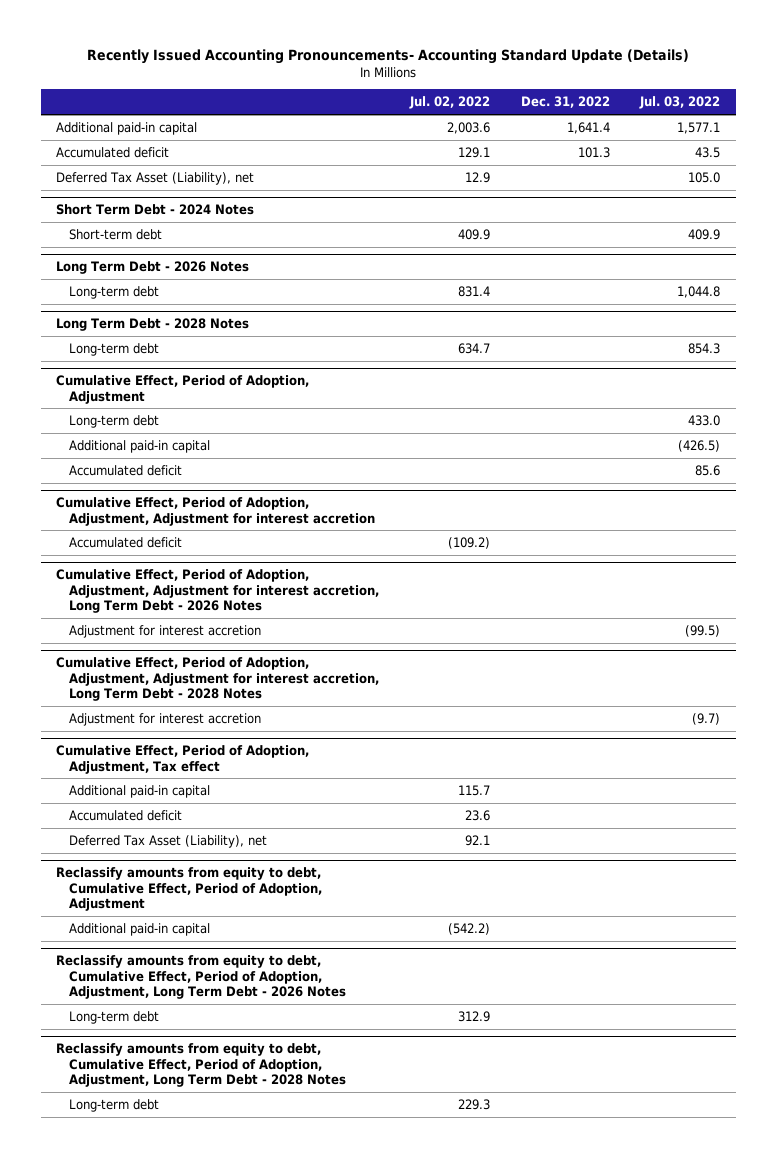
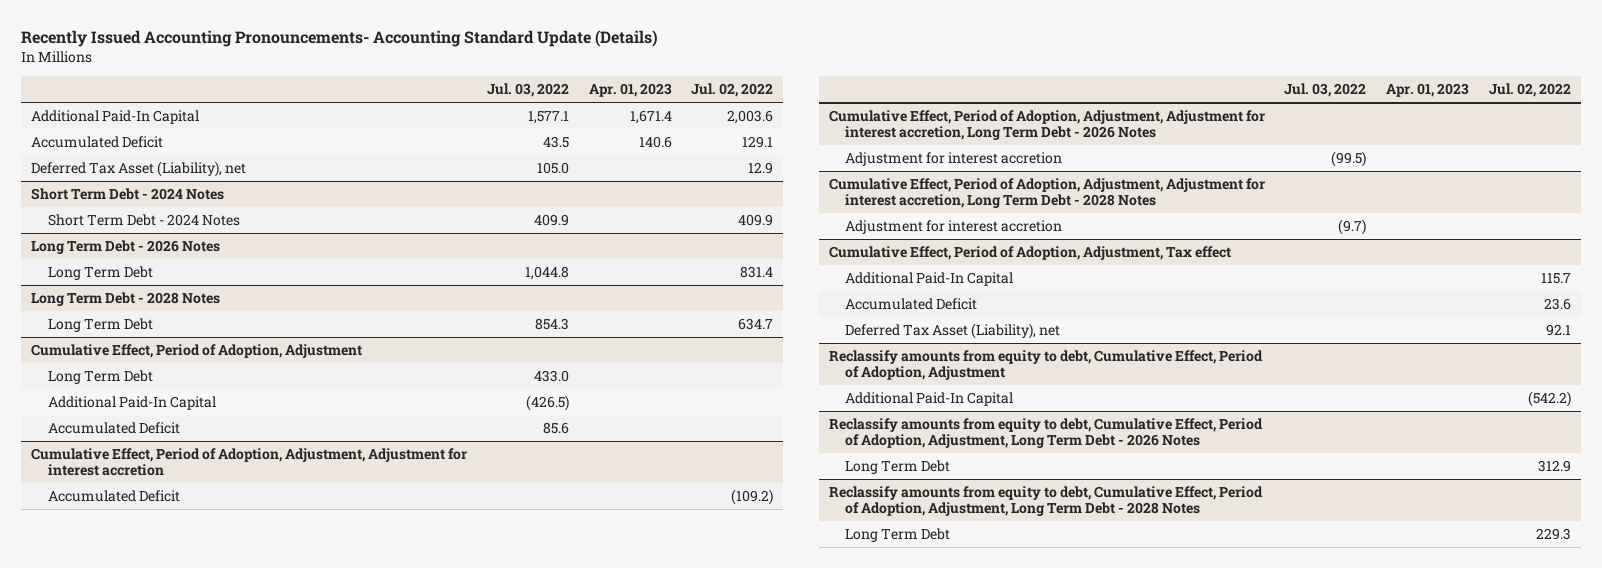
- | Jul. 02, 2022 | Dec. 31, 2022 | Jul. 03, 2022
+ | Jul. 03, 2022 | Apr. 01, 2023 | Jul. 02, 2022
- Additional paid-in capital | 2,003.6 | 1,641.4 | 1,577.1
- Accumulated deficit | 129.1 | 101.3 | 43.5
+ Additional Paid-In Capital | 1,577.1 | 1,671.4 | 2,003.6
+ Accumulated Deficit | 43.5 | 140.6 | 129.1
@ Short Term Debt - 2024 Notes
- Short-term debt | 409.9 | | 409.9
+ Short Term Debt - 2024 Notes | 409.9 | | 409.9
@ Long Term Debt - 2026 Notes
- Long-term debt | 831.4 | | 1,044.8
+ Long Term Debt | 1,044.8 | | 831.4
@ Long Term Debt - 2028 Notes
- Long-term debt | 634.7 | | 854.3
+ Long Term Debt | 854.3 | | 634.7
@ Cumulative Effect, Period of Adoption, Adjustment
- Long-term debt | | | 433.0
- Additional paid-in capital | | | (426.5)
- Accumulated deficit | | | 85.6
+ Long Term Debt | 433.0 | |
+ Additional Paid-In Capital | (426.5) | |
+ Accumulated Deficit | 85.6 | |
@ Cumulative Effect, Period of Adoption, Adjustment, Adjustment for interest accretion
- Accumulated deficit | (109.2) | |
+ Accumulated Deficit | | | (109.2)
@ Cumulative Effect, Period of Adoption, Adjustment, Tax effect
- Additional paid-in capital | 115.7 | |
- Accumulated deficit | 23.6 | |
+ Additional Paid-In Capital | | | 115.7
+ Accumulated Deficit | | | 23.6
@ Reclassify amounts from equity to debt, Cumulative Effect, Period of Adoption, Adjustment
- Additional paid-in capital | (542.2) | |
+ Additional Paid-In Capital | | | (542.2)
@ Reclassify amounts from equity to debt, Cumulative Effect, Period of Adoption, Adjustment, Long Term Debt - 2026 Notes
- Long-term debt | 312.9 | |
+ Long Term Debt | | | 312.9
@ Reclassify amounts from equity to debt, Cumulative Effect, Period of Adoption, Adjustment, Long Term Debt - 2028 Notes
- Long-term debt | 229.3 | |
+ Long Term Debt | | | 229.3

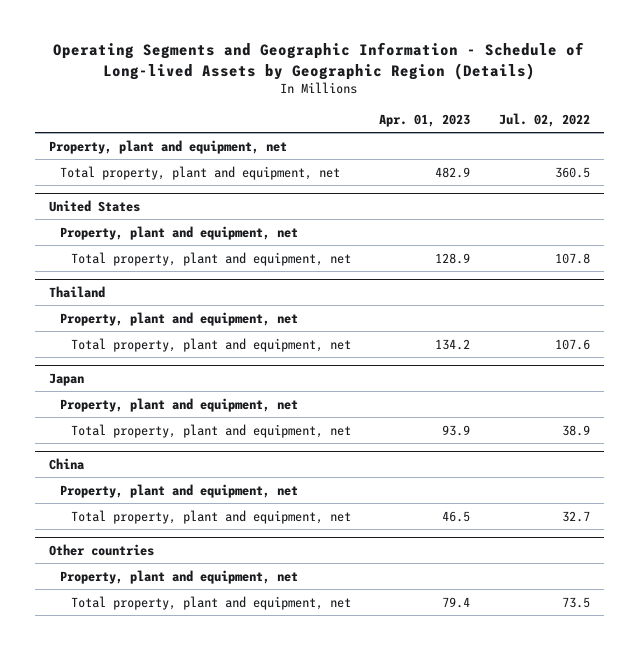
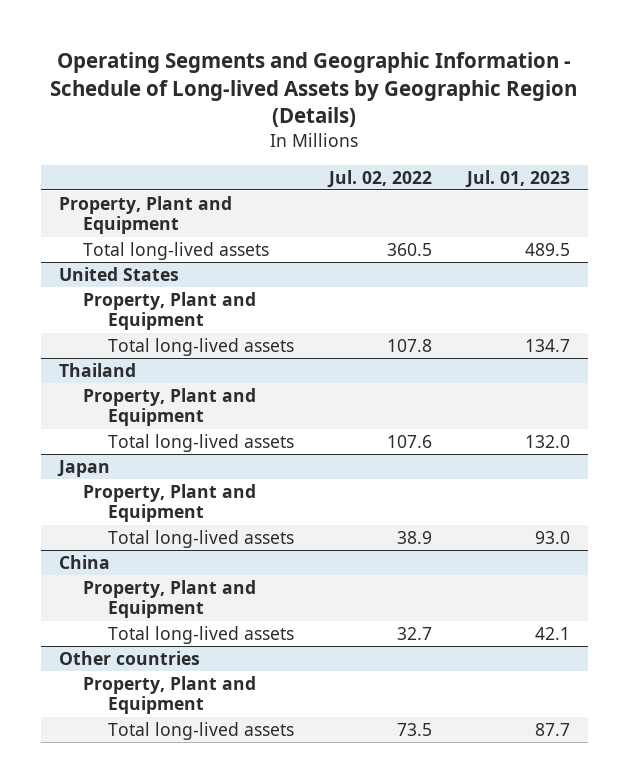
- | Apr. 01, 2023 | Jul. 02, 2022
+ | Jul. 02, 2022 | Jul. 01, 2023
- Property, plant and equipment, net
- Total property, plant and equipment, net | 482.9 | 360.5
+ Property, Plant and Equipment
+ Total long-lived assets | 360.5 | 489.5
@ United States
- Property, plant and equipment, net
- Total property, plant and equipment, net | 128.9 | 107.8
+ Property, Plant and Equipment
+ Total long-lived assets | 107.8 | 134.7
@ Thailand
- Property, plant and equipment, net
- Total property, plant and equipment, net | 134.2 | 107.6
+ Property, Plant and Equipment
+ Total long-lived assets | 107.6 | 132.0
@ Japan
- Property, plant and equipment, net
- Total property, plant and equipment, net | 93.9 | 38.9
+ Property, Plant and Equipment
+ Total long-lived assets | 38.9 | 93.0
@ China
- Property, plant and equipment, net
- Total property, plant and equipment, net | 46.5 | 32.7
+ Property, Plant and Equipment
+ Total long-lived assets | 32.7 | 42.1
@ Other countries
- Property, plant and equipment, net
- Total property, plant and equipment, net | 79.4 | 73.5
+ Property, Plant and Equipment
+ Total long-lived assets | 73.5 | 87.7

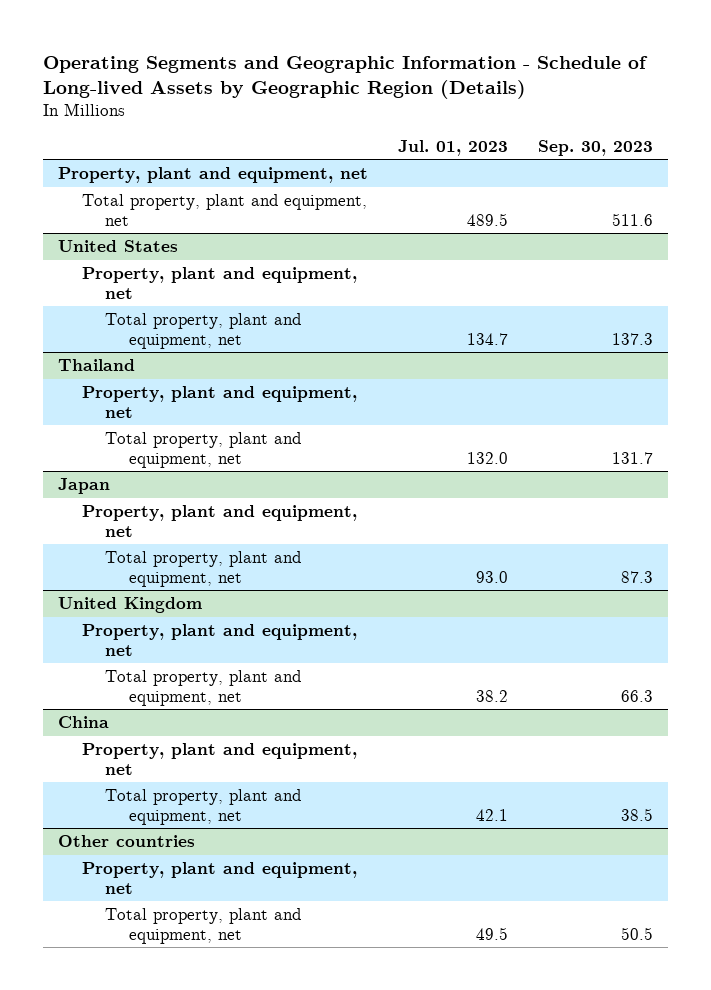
- | Jul. 02, 2022 | Jul. 01, 2023
+ | Jul. 01, 2023 | Sep. 30, 2023
- Property, Plant and Equipment
- Total long-lived assets | 360.5 | 489.5
+ Property, plant and equipment, net
+ Total property, plant and equipment, net | 489.5 | 511.6
@ United States
- Property, Plant and Equipment
- Total long-lived assets | 107.8 | 134.7
+ Property, plant and equipment, net
+ Total property, plant and equipment, net | 134.7 | 137.3
@ Thailand
- Property, Plant and Equipment
- Total long-lived assets | 107.6 | 132.0
+ Property, plant and equipment, net
+ Total property, plant and equipment, net | 132.0 | 131.7
@ Japan
- Property, Plant and Equipment
- Total long-lived assets | 38.9 | 93.0
+ Property, plant and equipment, net
+ Total property, plant and equipment, net | 93.0 | 87.3
+ United Kingdom
+ Property, plant and equipment, net
+ Total property, plant and equipment, net | 38.2 | 66.3
@ China
- Property, Plant and Equipment
- Total long-lived assets | 32.7 | 42.1
+ Property, plant and equipment, net
+ Total property, plant and equipment, net | 42.1 | 38.5
@ Other countries
- Property, Plant and Equipment
- Total long-lived assets | 73.5 | 87.7
+ Property, plant and equipment, net
+ Total property, plant and equipment, net | 49.5 | 50.5

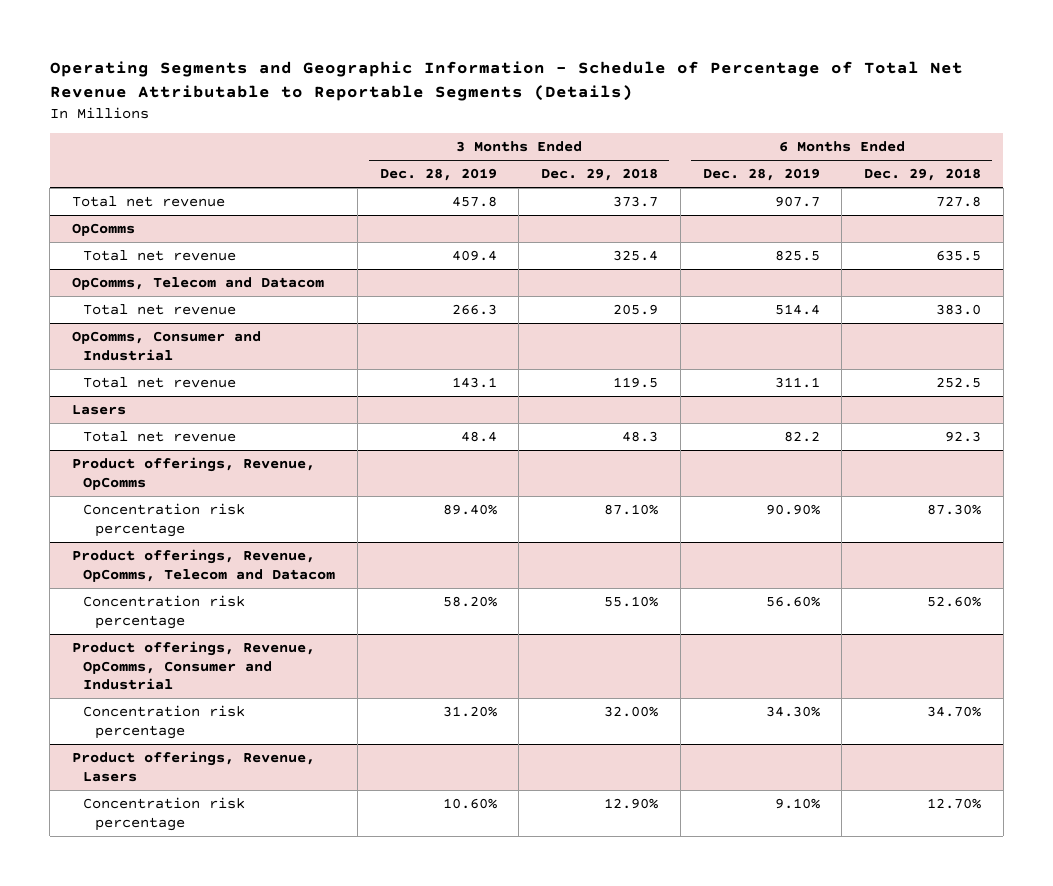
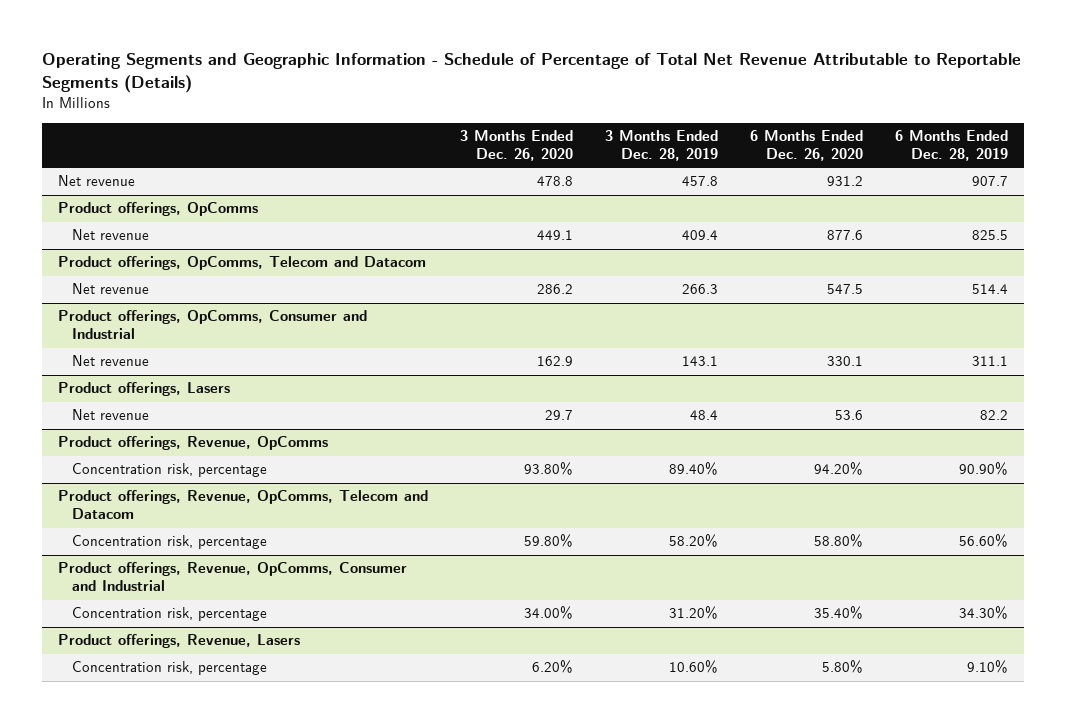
- | 3 Months Ended Dec. 28, 2019 | 3 Months Ended Dec. 29, 2018 | 6 Months Ended Dec. 28, 2019 | 6 Months Ended Dec. 29, 2018
+ | 3 Months Ended Dec. 26, 2020 | 3 Months Ended Dec. 28, 2019 | 6 Months Ended Dec. 26, 2020 | 6 Months Ended Dec. 28, 2019
- Total net revenue | 457.8 | 373.7 | 907.7 | 727.8
- OpComms
- Total net revenue | 409.4 | 325.4 | 825.5 | 635.5
- OpComms, Telecom and Datacom
- Total net revenue | 266.3 | 205.9 | 514.4 | 383.0
- OpComms, Consumer and Industrial
- Total net revenue | 143.1 | 119.5 | 311.1 | 252.5
- Lasers
- Total net revenue | 48.4 | 48.3 | 82.2 | 92.3
+ Net revenue | 478.8 | 457.8 | 931.2 | 907.7
+ Product offerings, OpComms
+ Net revenue | 449.1 | 409.4 | 877.6 | 825.5
+ Product offerings, OpComms, Telecom and Datacom
+ Net revenue | 286.2 | 266.3 | 547.5 | 514.4
+ Product offerings, OpComms, Consumer and Industrial
+ Net revenue | 162.9 | 143.1 | 330.1 | 311.1
+ Product offerings, Lasers
+ Net revenue | 29.7 | 48.4 | 53.6 | 82.2
@ Product offerings, Revenue, OpComms
- Concentration risk percentage | 89.40% | 87.10% | 90.90% | 87.30%
+ Concentration risk, percentage | 93.80% | 89.40% | 94.20% | 90.90%
@ Product offerings, Revenue, OpComms, Telecom and Datacom
- Concentration risk percentage | 58.20% | 55.10% | 56.60% | 52.60%
+ Concentration risk, percentage | 59.80% | 58.20% | 58.80% | 56.60%
@ Product offerings, Revenue, OpComms, Consumer and Industrial
- Concentration risk percentage | 31.20% | 32.00% | 34.30% | 34.70%
+ Concentration risk, percentage | 34.00% | 31.20% | 35.40% | 34.30%
@ Product offerings, Revenue, Lasers
- Concentration risk percentage | 10.60% | 12.90% | 9.10% | 12.70%
+ Concentration risk, percentage | 6.20% | 10.60% | 5.80% | 9.10%

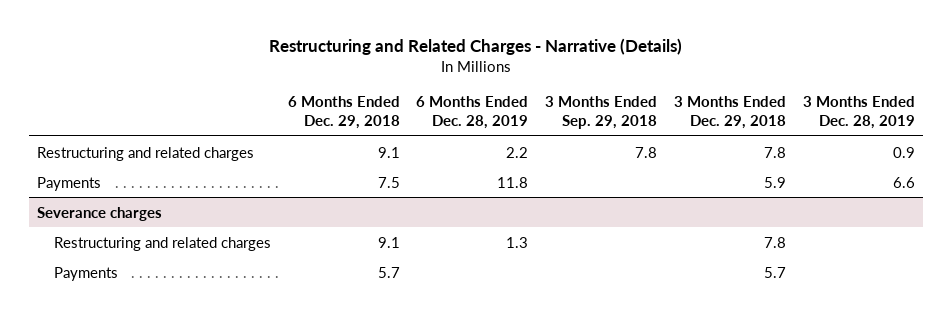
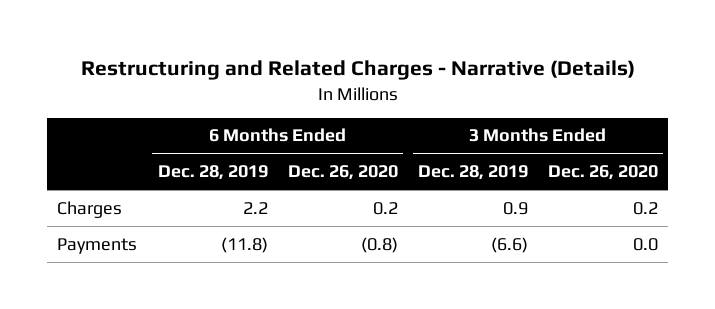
- | 6 Months Ended Dec. 29, 2018 | 6 Months Ended Dec. 28, 2019 | 3 Months Ended Sep. 29, 2018 | 3 Months Ended Dec. 29, 2018 | 3 Months Ended Dec. 28, 2019
+ | 6 Months Ended Dec. 28, 2019 | 6 Months Ended Dec. 26, 2020 | 3 Months Ended Dec. 28, 2019 | 3 Months Ended Dec. 26, 2020
- Restructuring and related charges | 9.1 | 2.2 | 7.8 | 7.8 | 0.9
- Payments | 7.5 | 11.8 | | 5.9 | 6.6
- Severance charges
- Restructuring and related charges | 9.1 | 1.3 | | 7.8 |
- Payments | 5.7 | | | 5.7 |
+ Charges | 2.2 | 0.2 | 0.9 | 0.2
+ Payments | (11.8) | (0.8) | (6.6) | 0.0

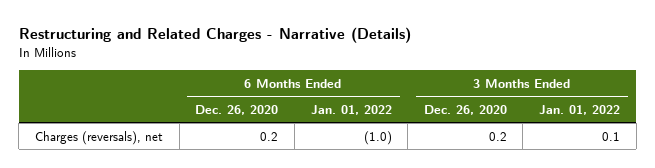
- | 6 Months Ended Dec. 28, 2019 | 6 Months Ended Dec. 26, 2020 | 3 Months Ended Dec. 28, 2019 | 3 Months Ended Dec. 26, 2020
+ | 6 Months Ended Dec. 26, 2020 | 6 Months Ended Jan. 01, 2022 | 3 Months Ended Dec. 26, 2020 | 3 Months Ended Jan. 01, 2022
- Charges | 2.2 | 0.2 | 0.9 | 0.2
- Payments | (11.8) | (0.8) | (6.6) | 0.0
+ Charges (reversals), net | 0.2 | (1.0) | 0.2 | 0.1

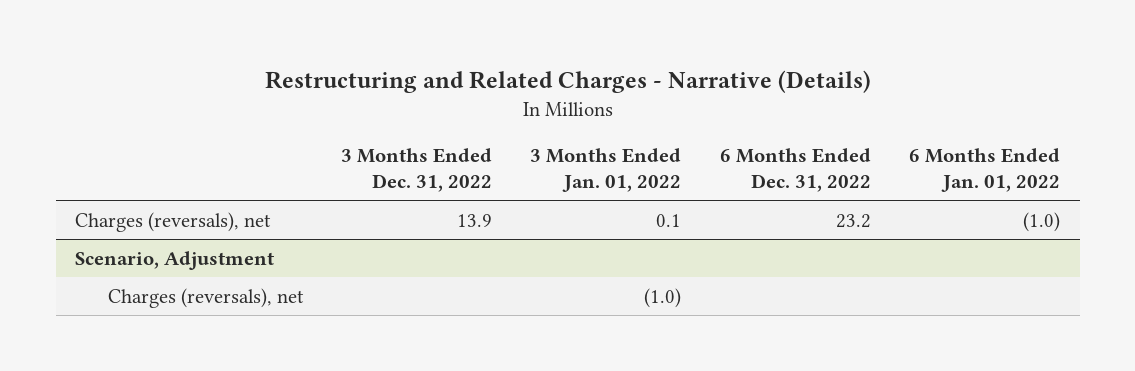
- | 6 Months Ended Dec. 26, 2020 | 6 Months Ended Jan. 01, 2022 | 3 Months Ended Dec. 26, 2020 | 3 Months Ended Jan. 01, 2022
+ | 3 Months Ended Dec. 31, 2022 | 3 Months Ended Jan. 01, 2022 | 6 Months Ended Dec. 31, 2022 | 6 Months Ended Jan. 01, 2022
+ Scenario, Adjustment
+ Charges (reversals), net | | (1.0) | |

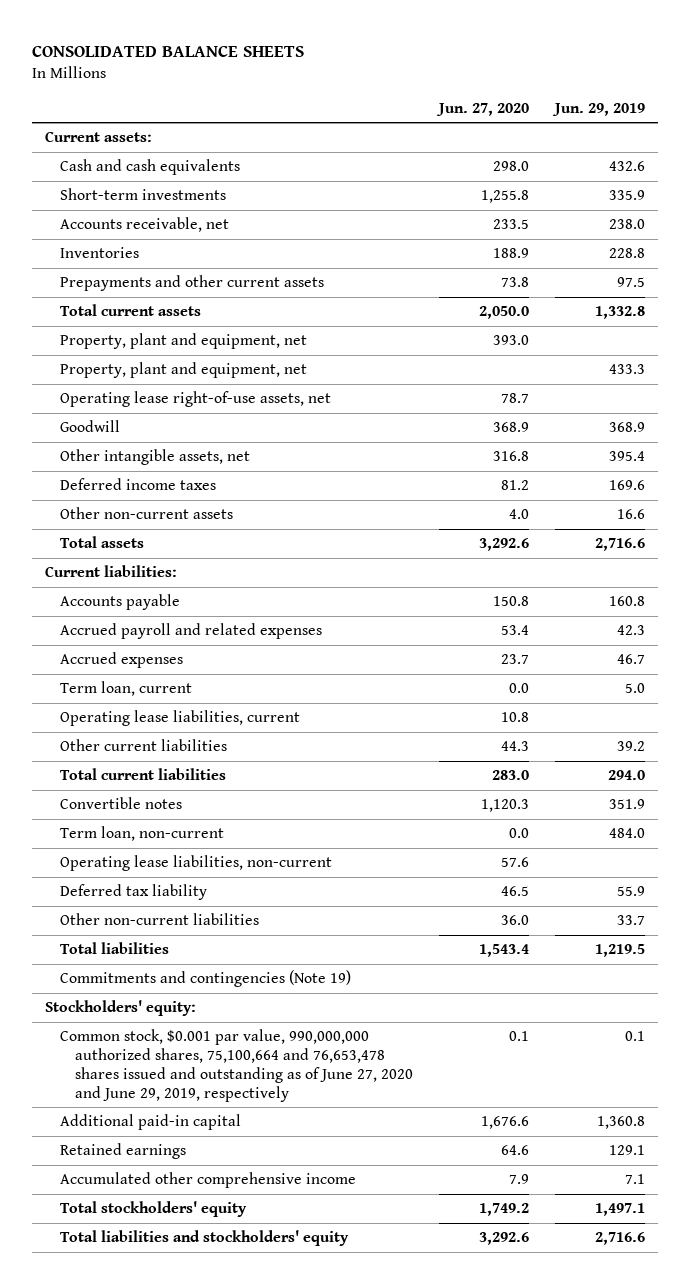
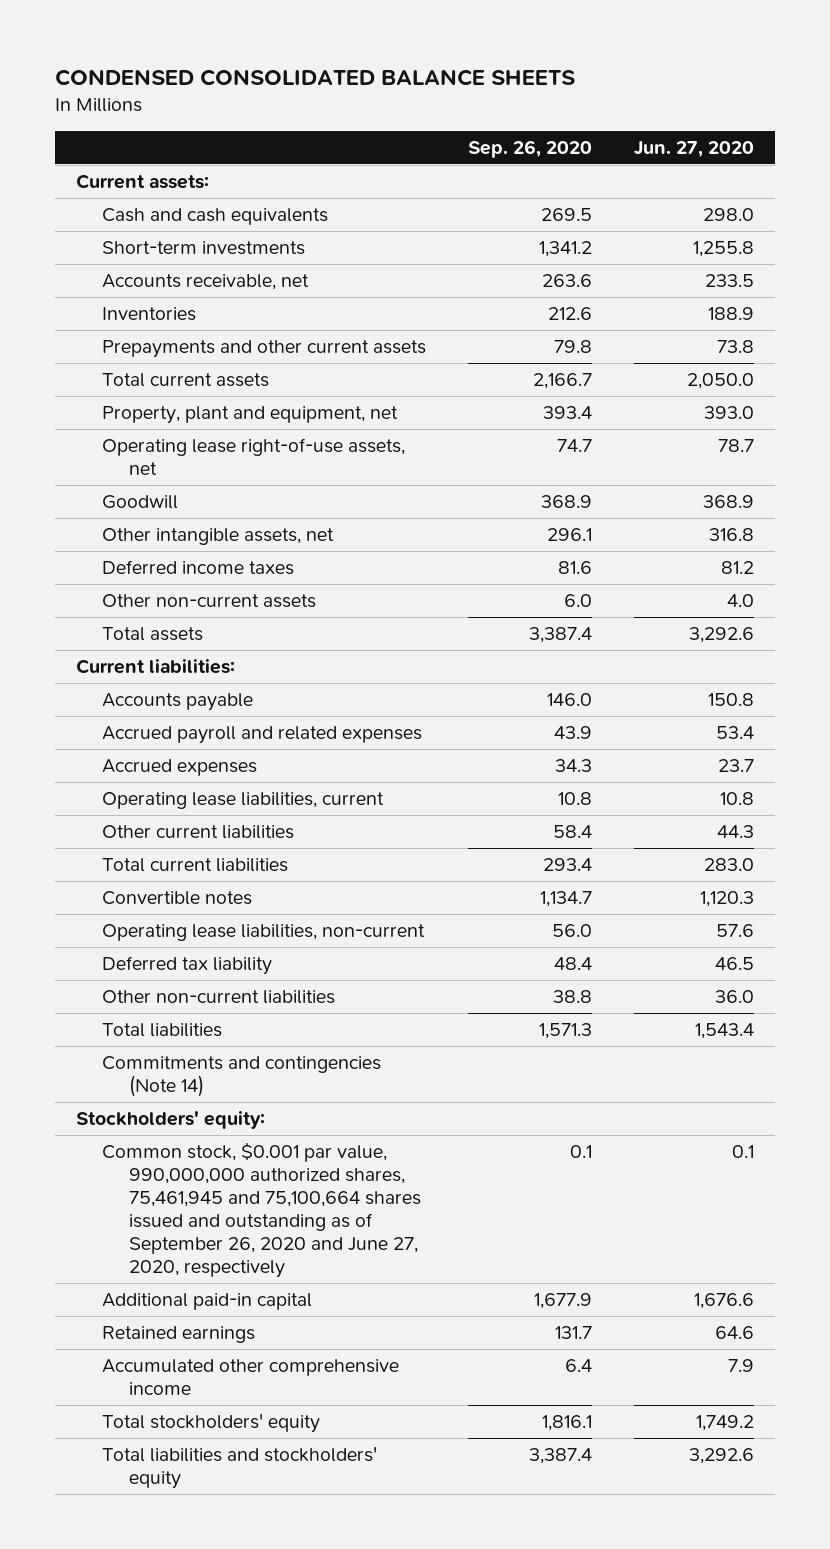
- CONSOLIDATED BALANCE SHEETS
+ CONDENSED CONSOLIDATED BALANCE SHEETS
- | Jun. 27, 2020 | Jun. 29, 2019
+ | Sep. 26, 2020 | Jun. 27, 2020
- Property, plant and equipment, net | | 433.3
- Term loan, current | 0.0 | 5.0
- Term loan, non-current | 0.0 | 484.0
- Commitments and contingencies (Note 19)
+ Commitments and contingencies (Note 14)
- Common stock, $0.001 par value, 990,000,000 authorized shares, 75,100,664 and 76,653,478 shares issued and outstanding as of June 27, 2020 and June 29, 2019, respectively | 0.1 | 0.1
+ Common stock, $0.001 par value, 990,000,000 authorized shares, 75,461,945 and 75,100,664 shares issued and outstanding as of September 26, 2020 and June 27, 2020, respectively | 0.1 | 0.1

